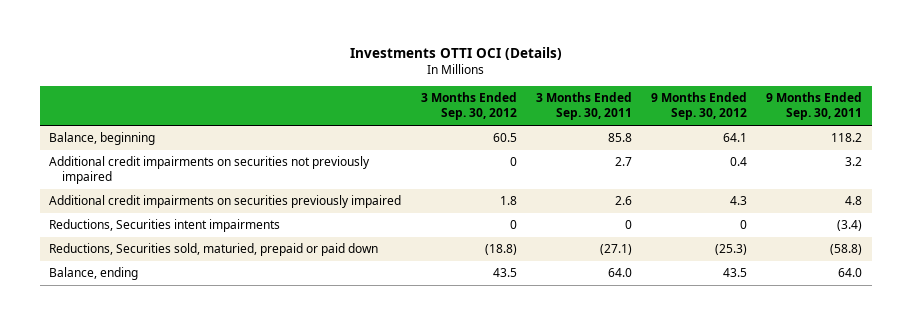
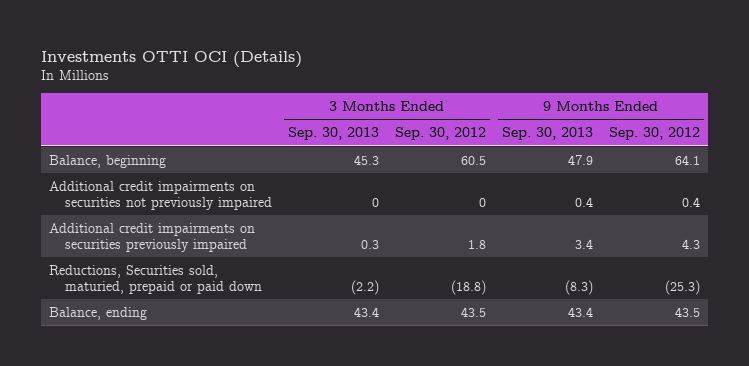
- | 3 Months Ended Sep. 30, 2012 | 3 Months Ended Sep. 30, 2011 | 9 Months Ended Sep. 30, 2012 | 9 Months Ended Sep. 30, 2011
+ | 3 Months Ended Sep. 30, 2013 | 3 Months Ended Sep. 30, 2012 | 9 Months Ended Sep. 30, 2013 | 9 Months Ended Sep. 30, 2012
- Reductions, Securities intent impairments | 0 | 0 | 0 | (3.4)

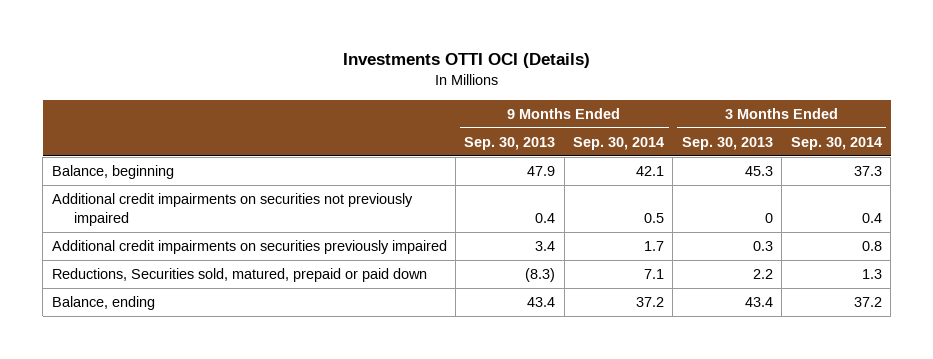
- | 3 Months Ended Sep. 30, 2013 | 3 Months Ended Sep. 30, 2012 | 9 Months Ended Sep. 30, 2013 | 9 Months Ended Sep. 30, 2012
+ | 9 Months Ended Sep. 30, 2013 | 9 Months Ended Sep. 30, 2014 | 3 Months Ended Sep. 30, 2013 | 3 Months Ended Sep. 30, 2014
- Reductions, Securities sold, maturied, prepaid or paid down | (2.2) | (18.8) | (8.3) | (25.3)
+ Reductions, Securities sold, matured, prepaid or paid down | (8.3) | 7.1 | 2.2 | 1.3

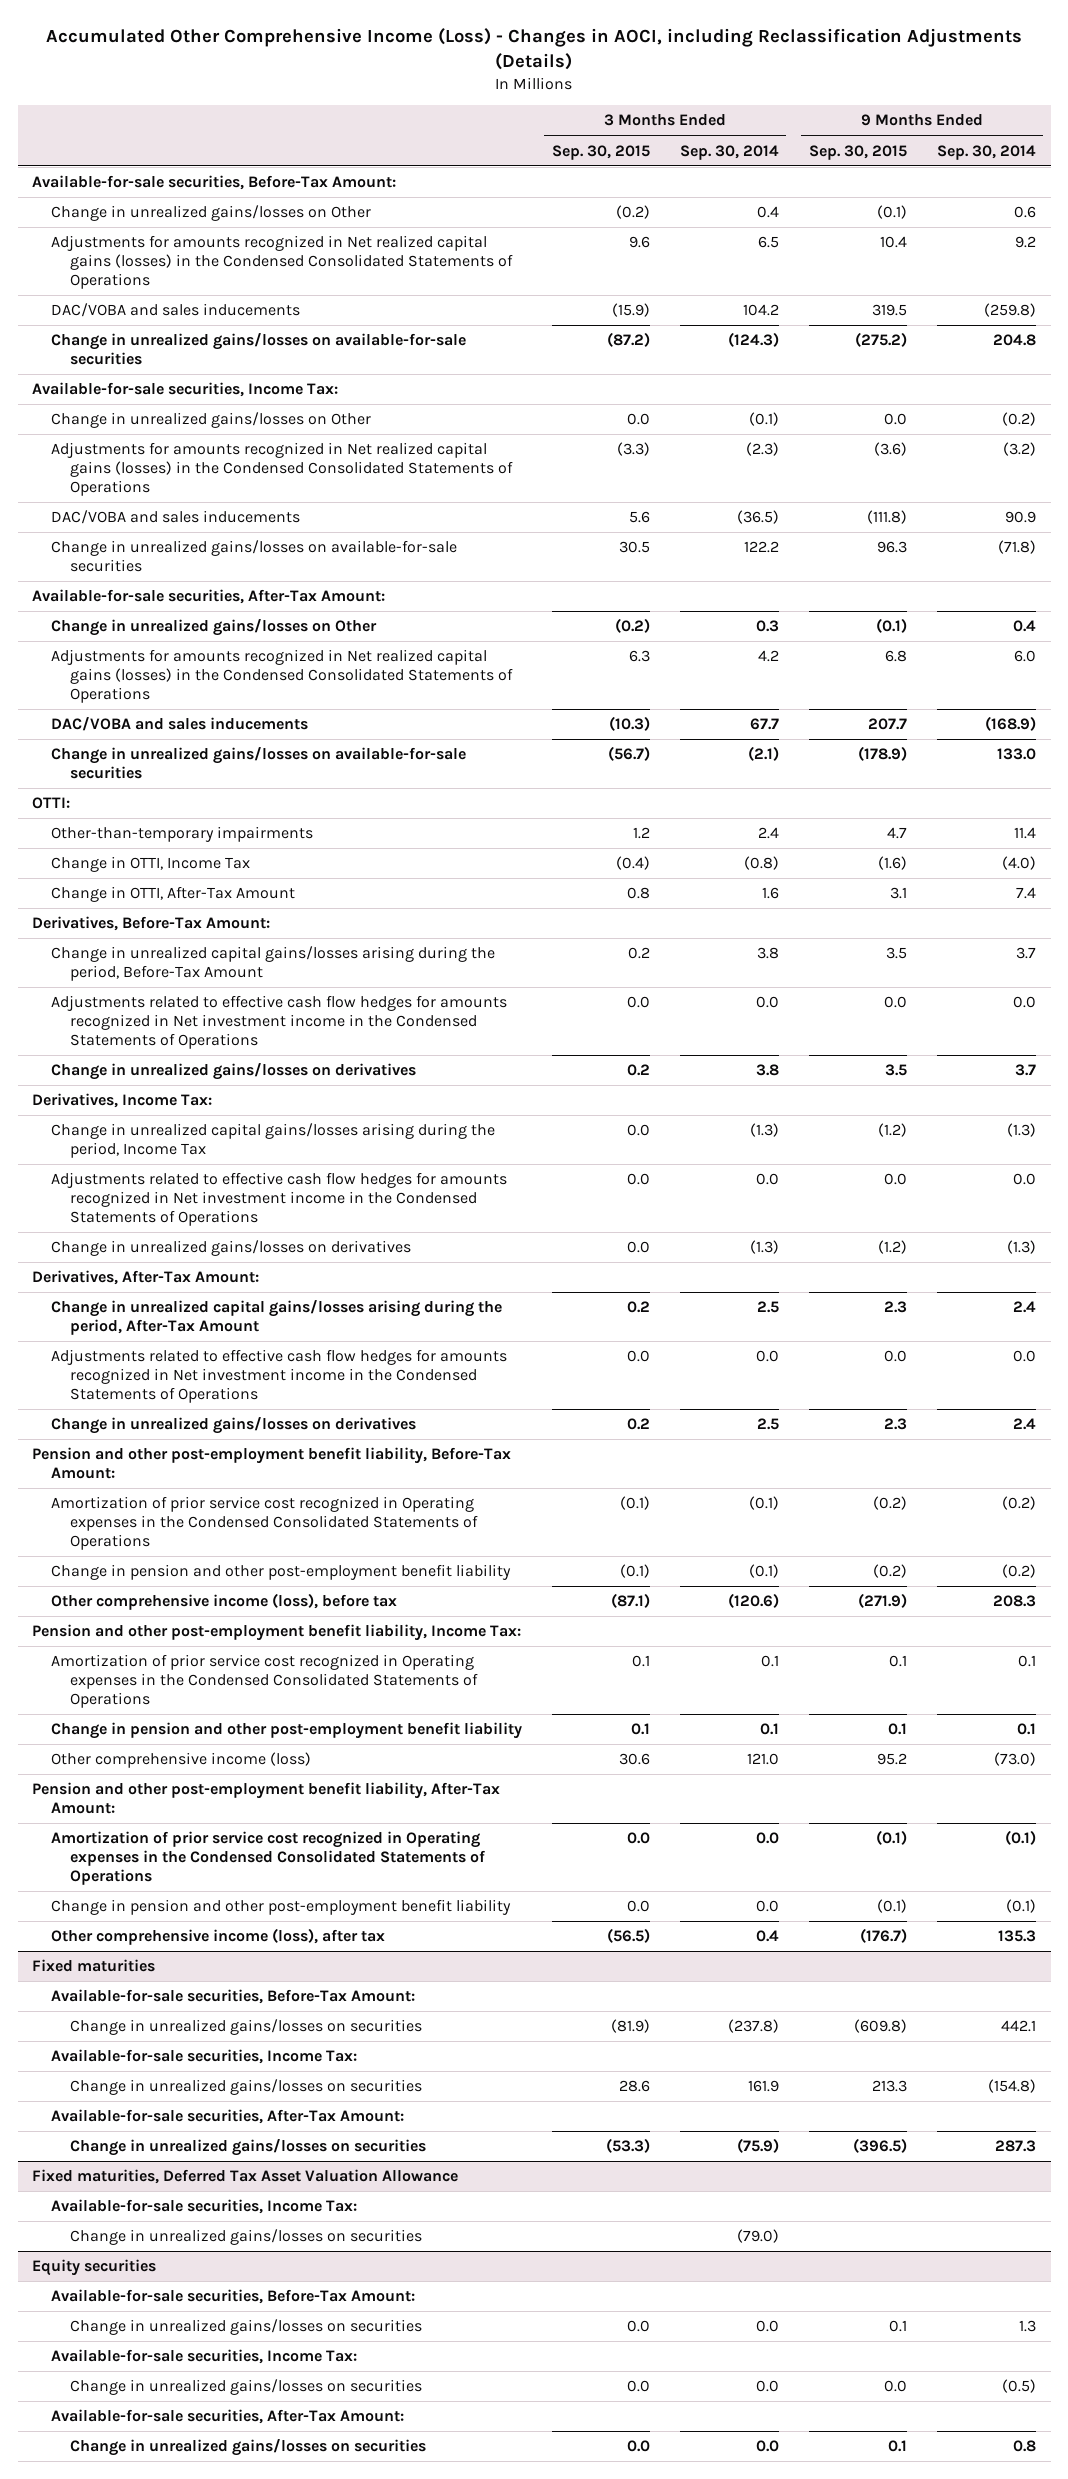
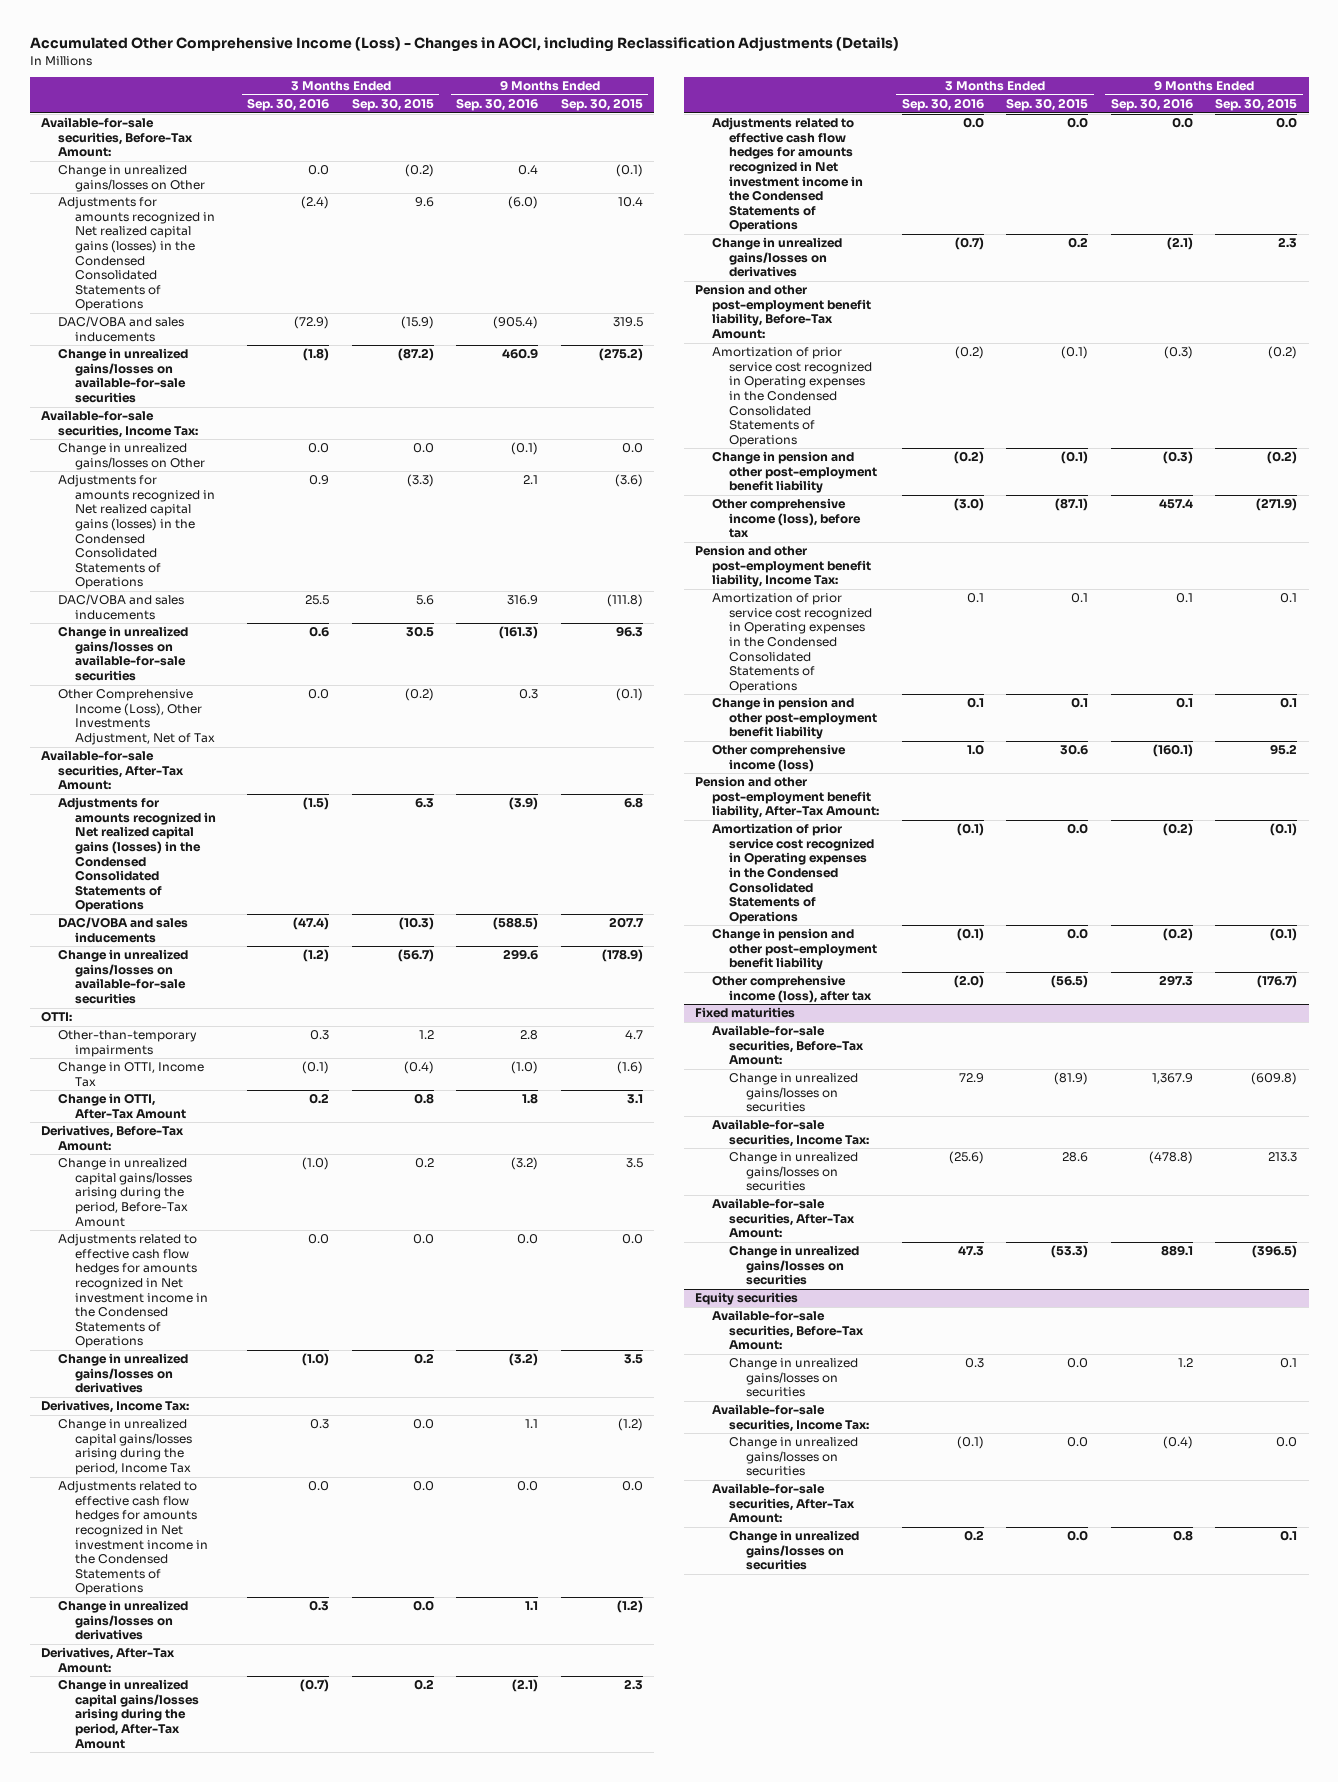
- | 3 Months Ended Sep. 30, 2015 | 3 Months Ended Sep. 30, 2014 | 9 Months Ended Sep. 30, 2015 | 9 Months Ended Sep. 30, 2014
+ | 3 Months Ended Sep. 30, 2016 | 3 Months Ended Sep. 30, 2015 | 9 Months Ended Sep. 30, 2016 | 9 Months Ended Sep. 30, 2015
+ Other Comprehensive Income (Loss), Other Investments Adjustment, Net of Tax | 0.0 | (0.2) | 0.3 | (0.1)
- Change in unrealized gains/losses on Other | (0.2) | 0.3 | (0.1) | 0.4
- Fixed maturities, Deferred Tax Asset Valuation Allowance
- Available-for-sale securities, Income Tax:
- Change in unrealized gains/losses on securities | | (79.0) | |

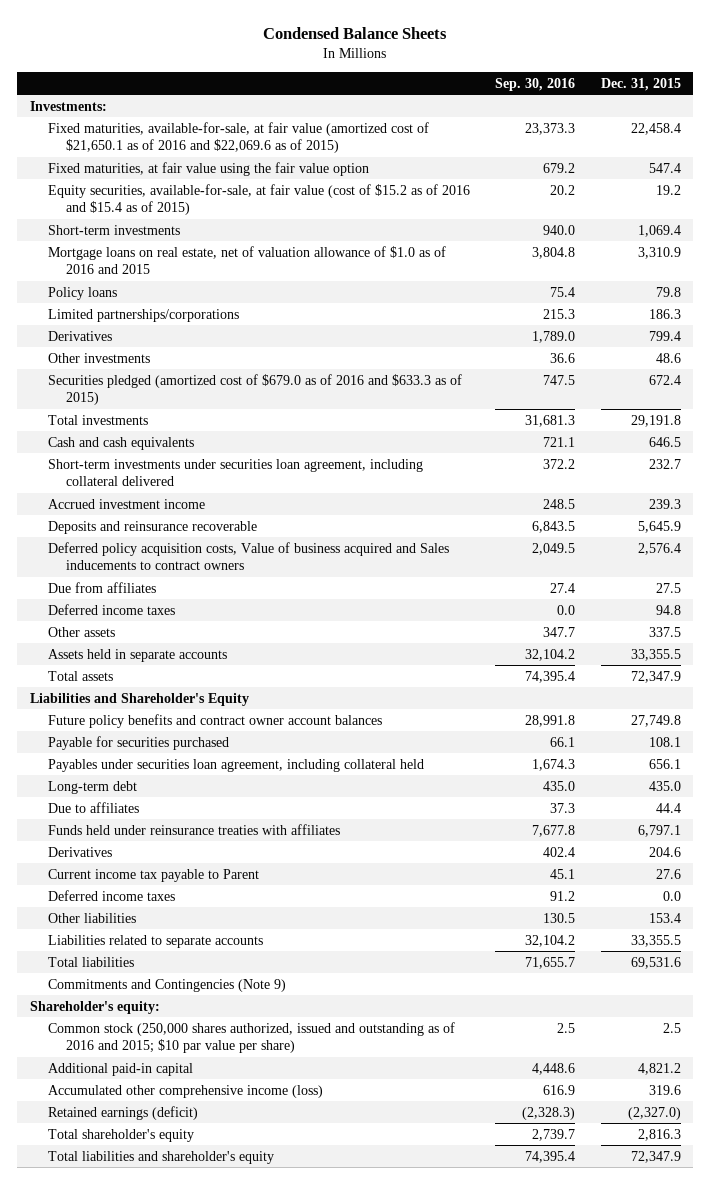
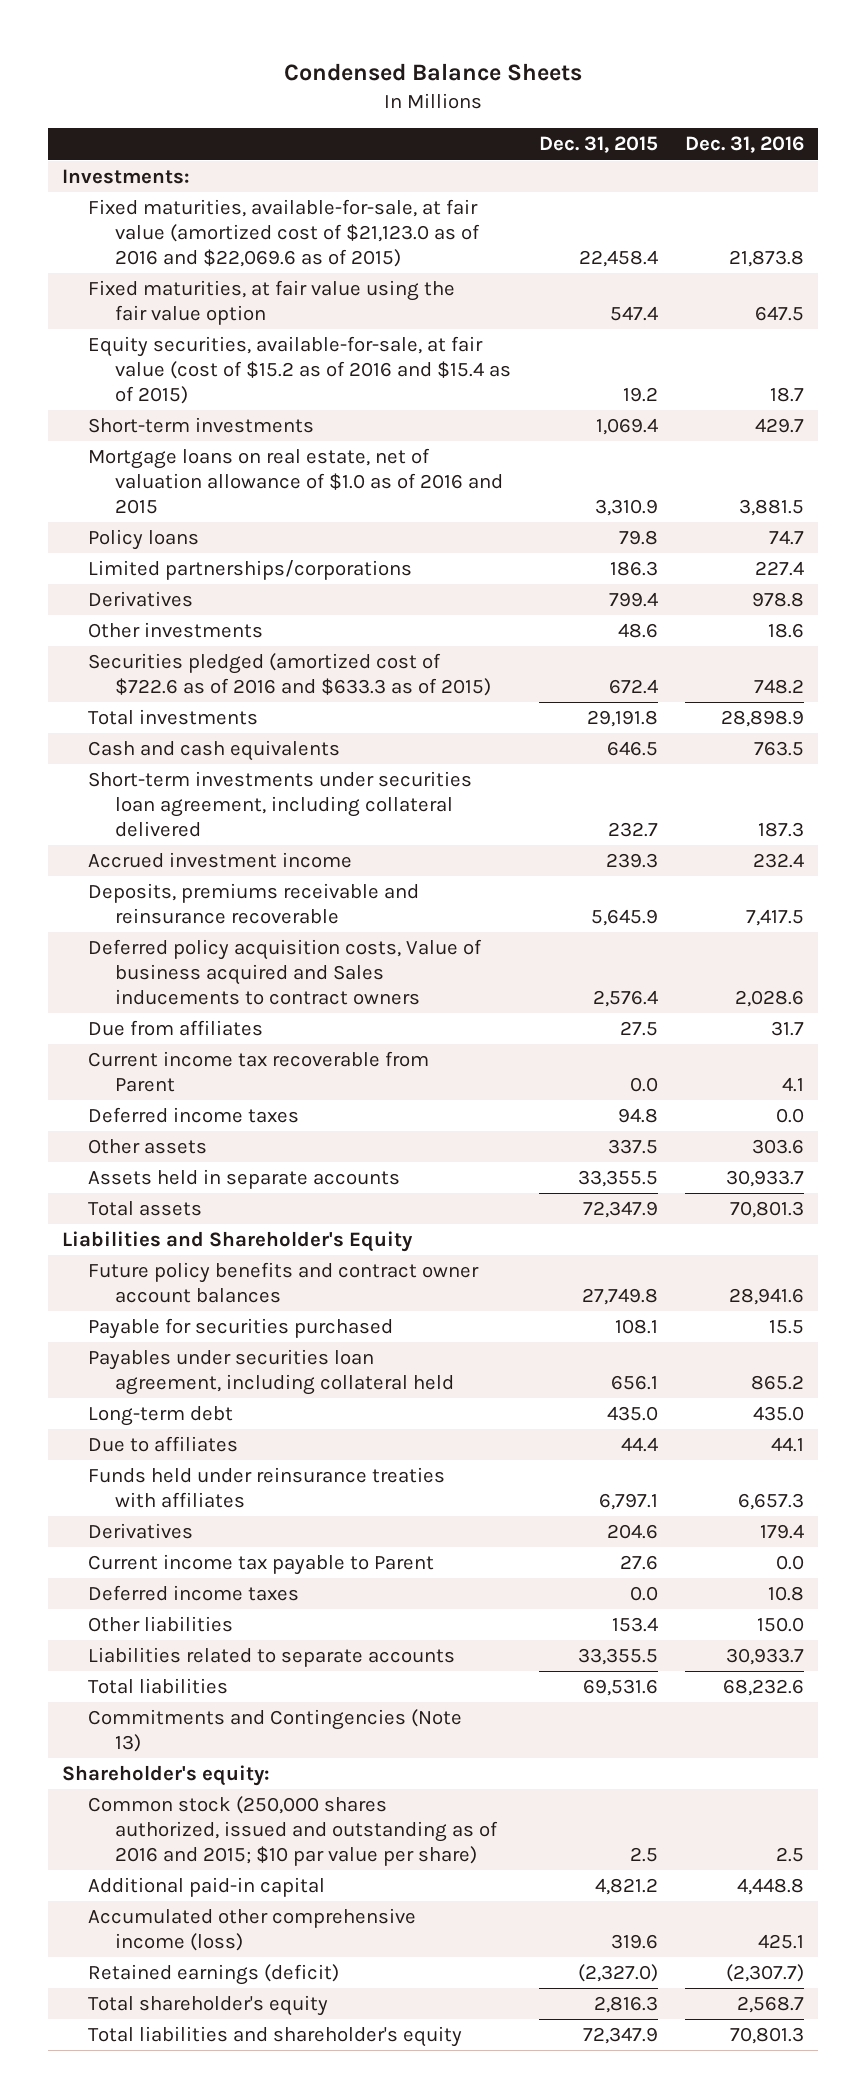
- | Sep. 30, 2016 | Dec. 31, 2015
+ | Dec. 31, 2015 | Dec. 31, 2016
- Fixed maturities, available-for-sale, at fair value (amortized cost of $21,650.1 as of 2016 and $22,069.6 as of 2015) | 23,373.3 | 22,458.4
+ Fixed maturities, available-for-sale, at fair value (amortized cost of $21,123.0 as of 2016 and $22,069.6 as of 2015) | 22,458.4 | 21,873.8
- Securities pledged (amortized cost of $679.0 as of 2016 and $633.3 as of 2015) | 747.5 | 672.4
+ Securities pledged (amortized cost of $722.6 as of 2016 and $633.3 as of 2015) | 672.4 | 748.2
- Deposits and reinsurance recoverable | 6,843.5 | 5,645.9
+ Deposits, premiums receivable and reinsurance recoverable | 5,645.9 | 7,417.5
+ Current income tax recoverable from Parent | 0.0 | 4.1
- Commitments and Contingencies (Note 9)
+ Commitments and Contingencies (Note 13)

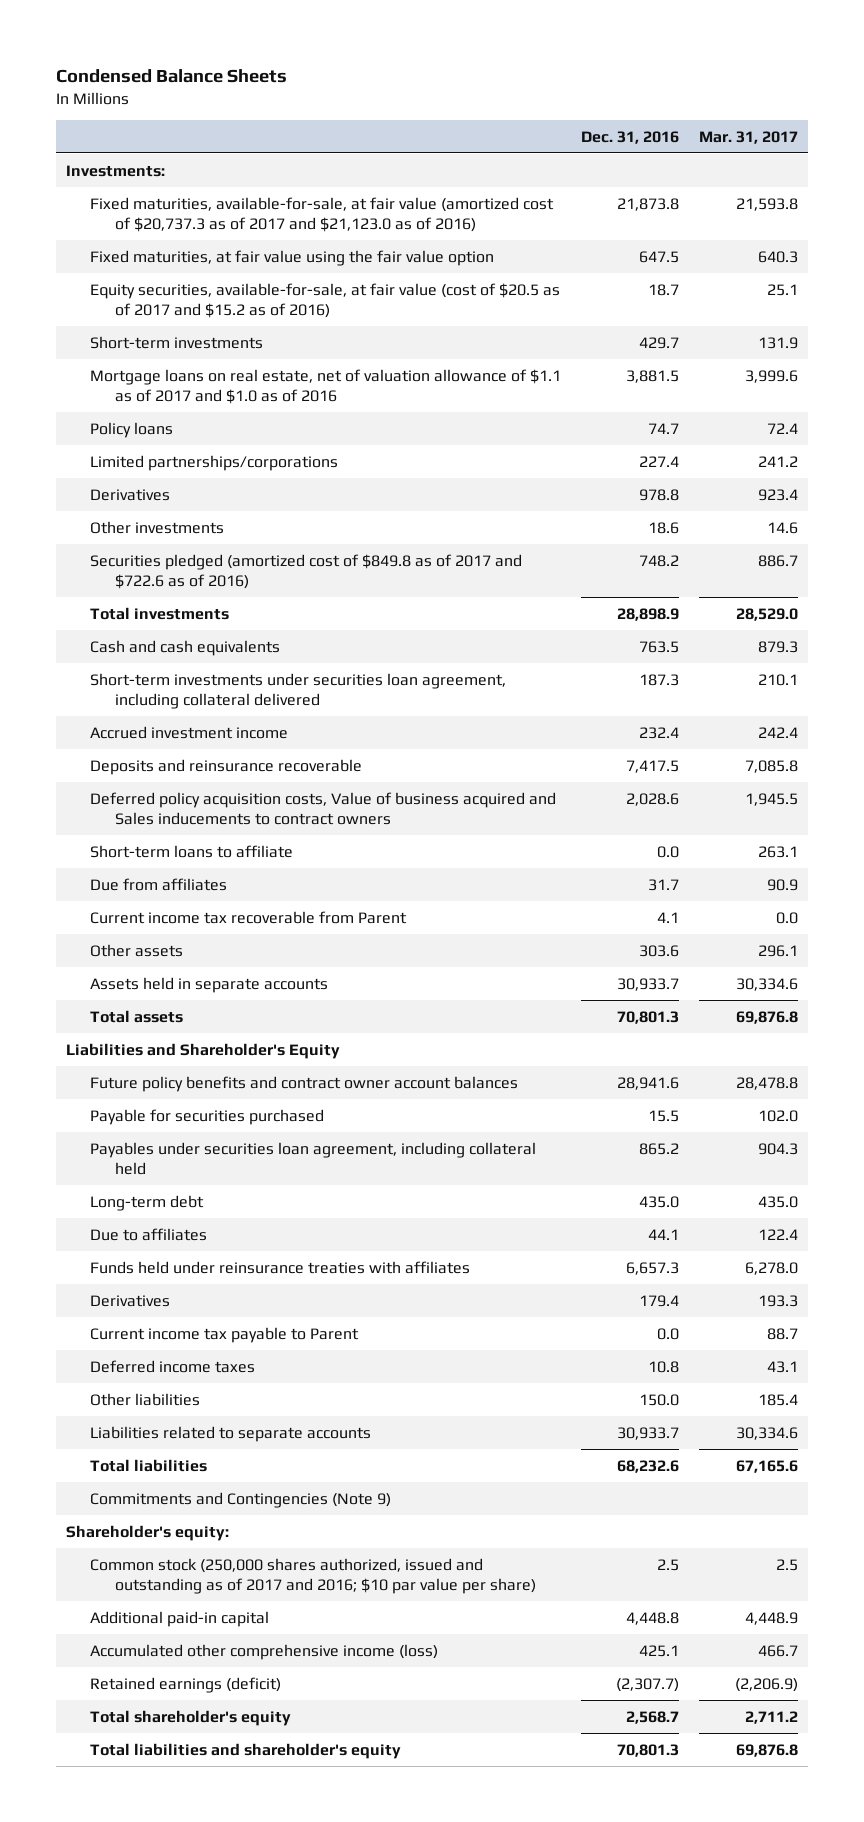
- | Dec. 31, 2015 | Dec. 31, 2016
+ | Dec. 31, 2016 | Mar. 31, 2017
- Fixed maturities, available-for-sale, at fair value (amortized cost of $21,123.0 as of 2016 and $22,069.6 as of 2015) | 22,458.4 | 21,873.8
+ Fixed maturities, available-for-sale, at fair value (amortized cost of $20,737.3 as of 2017 and $21,123.0 as of 2016) | 21,873.8 | 21,593.8
- Equity securities, available-for-sale, at fair value (cost of $15.2 as of 2016 and $15.4 as of 2015) | 19.2 | 18.7
+ Equity securities, available-for-sale, at fair value (cost of $20.5 as of 2017 and $15.2 as of 2016) | 18.7 | 25.1
- Mortgage loans on real estate, net of valuation allowance of $1.0 as of 2016 and 2015 | 3,310.9 | 3,881.5
+ Mortgage loans on real estate, net of valuation allowance of $1.1 as of 2017 and $1.0 as of 2016 | 3,881.5 | 3,999.6
- Securities pledged (amortized cost of $722.6 as of 2016 and $633.3 as of 2015) | 672.4 | 748.2
+ Securities pledged (amortized cost of $849.8 as of 2017 and $722.6 as of 2016) | 748.2 | 886.7
- Deposits, premiums receivable and reinsurance recoverable | 5,645.9 | 7,417.5
+ Deposits and reinsurance recoverable | 7,417.5 | 7,085.8
+ Short-term loans to affiliate | 0.0 | 263.1
- Deferred income taxes | 94.8 | 0.0
- Commitments and Contingencies (Note 13)
+ Commitments and Contingencies (Note 9)
- Common stock (250,000 shares authorized, issued and outstanding as of 2016 and 2015; $10 par value per share) | 2.5 | 2.5
+ Common stock (250,000 shares authorized, issued and outstanding as of 2017 and 2016; $10 par value per share) | 2.5 | 2.5

